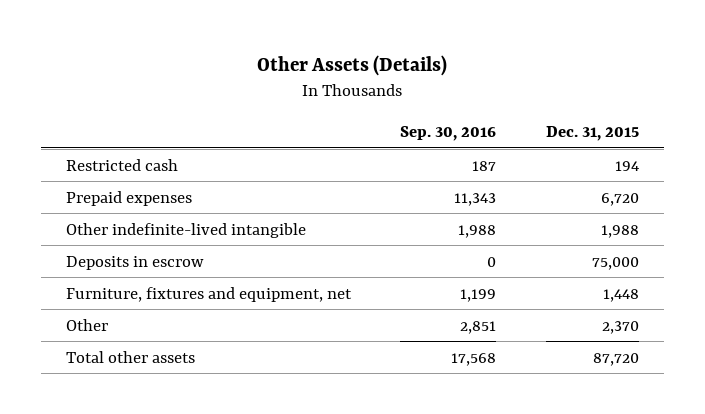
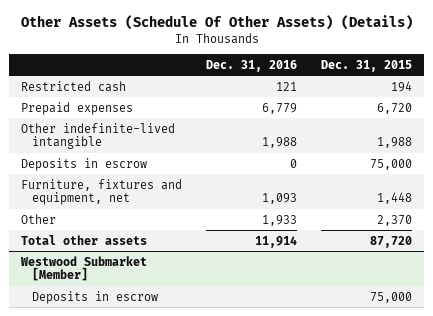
- Other Assets (Details)
+ Other Assets (Schedule Of Other Assets) (Details)
- | Sep. 30, 2016 | Dec. 31, 2015
+ | Dec. 31, 2016 | Dec. 31, 2015
+ Westwood Submarket [Member]
+ Deposits in escrow | | 75,000

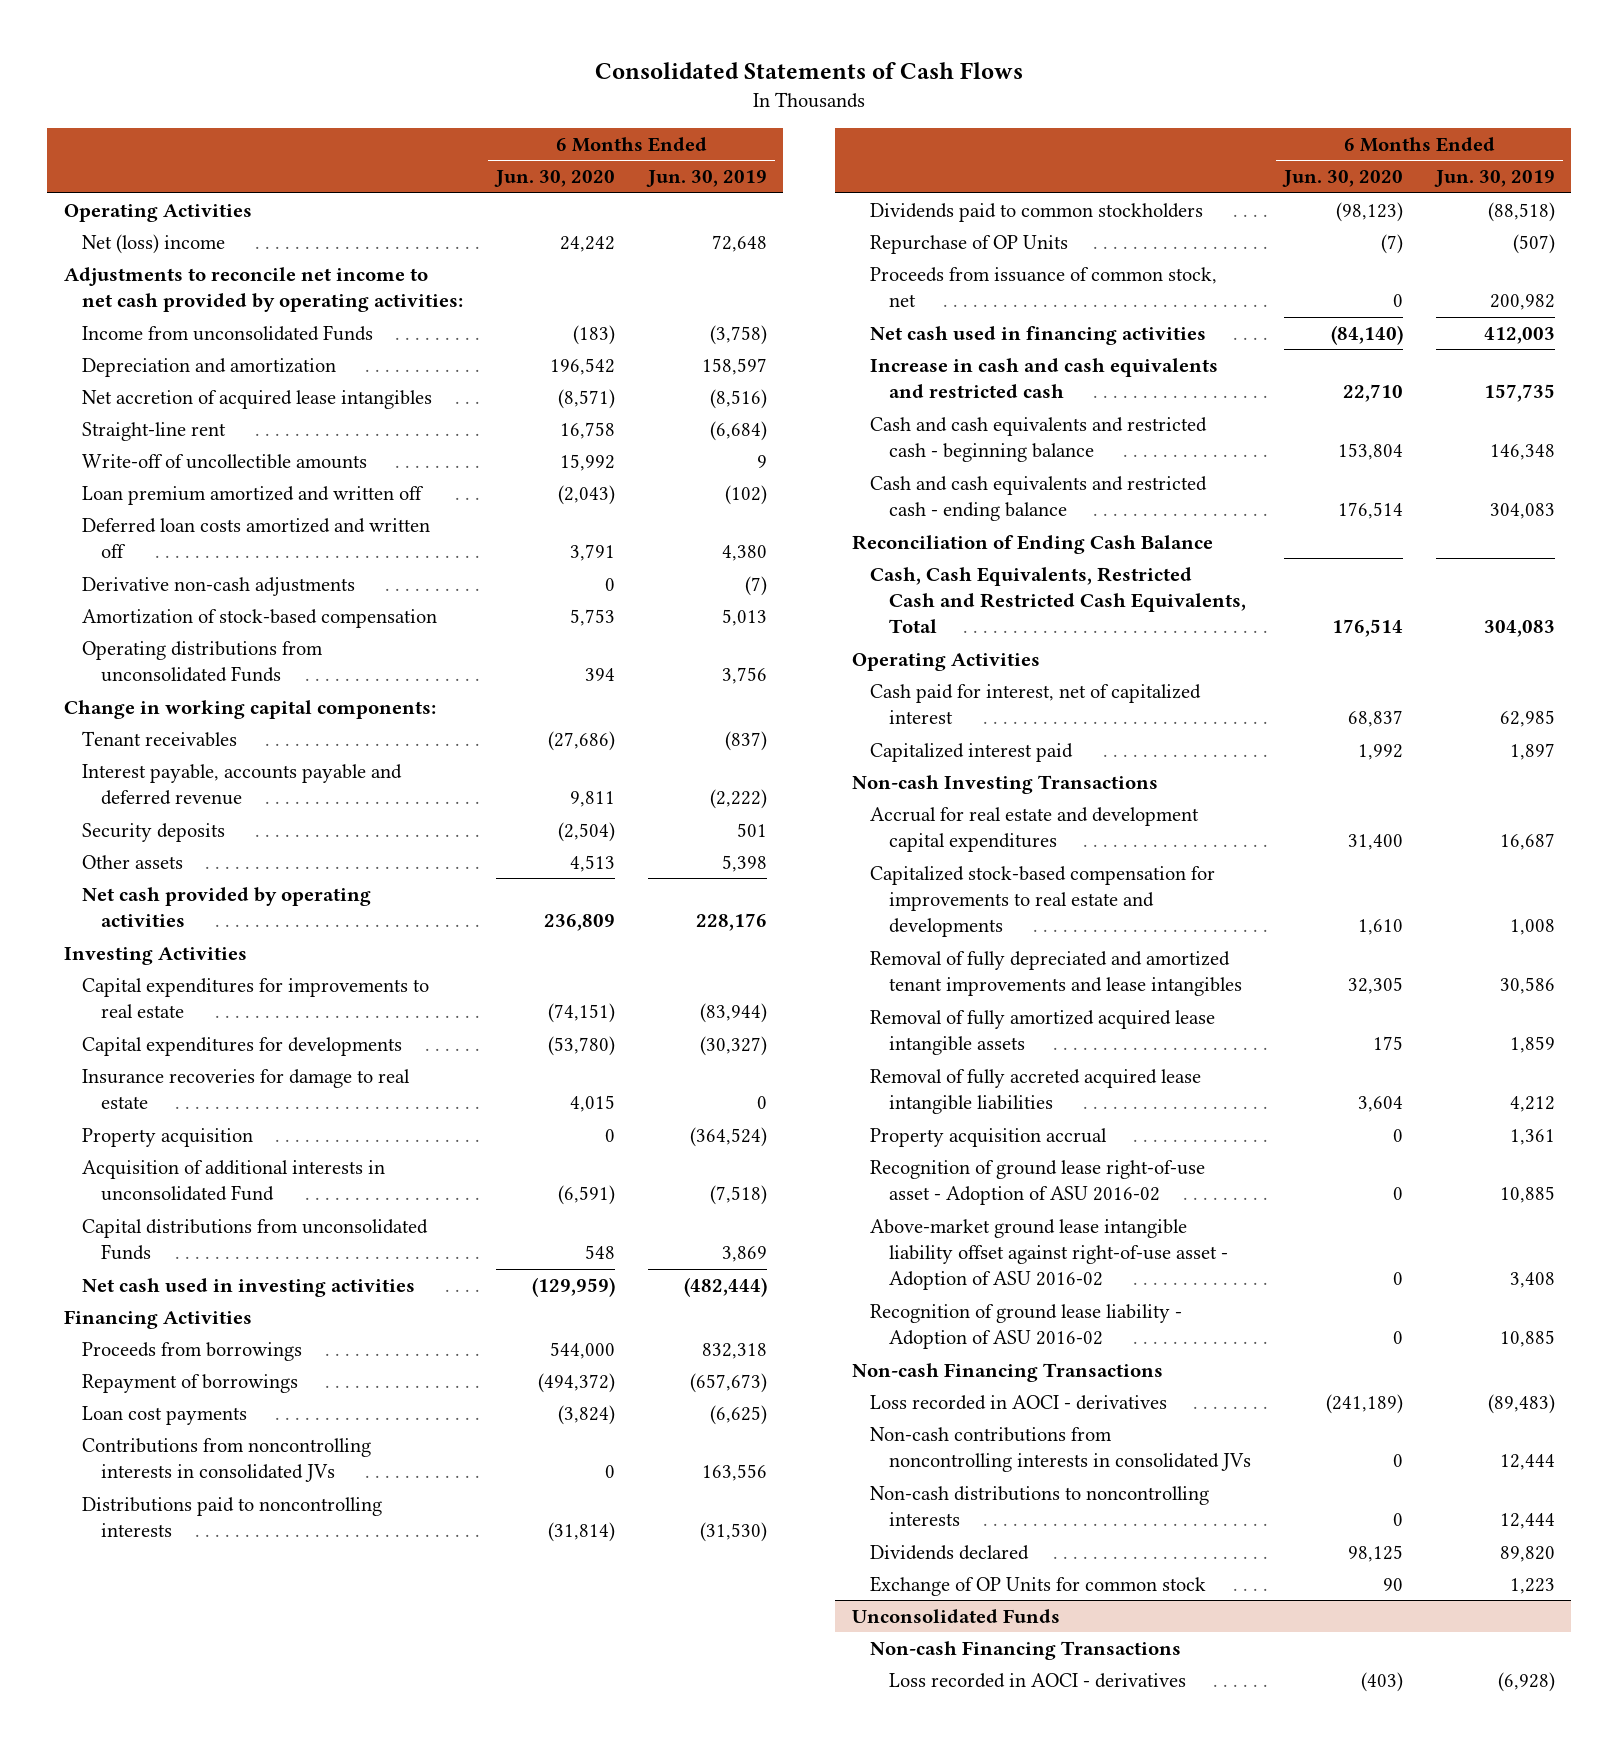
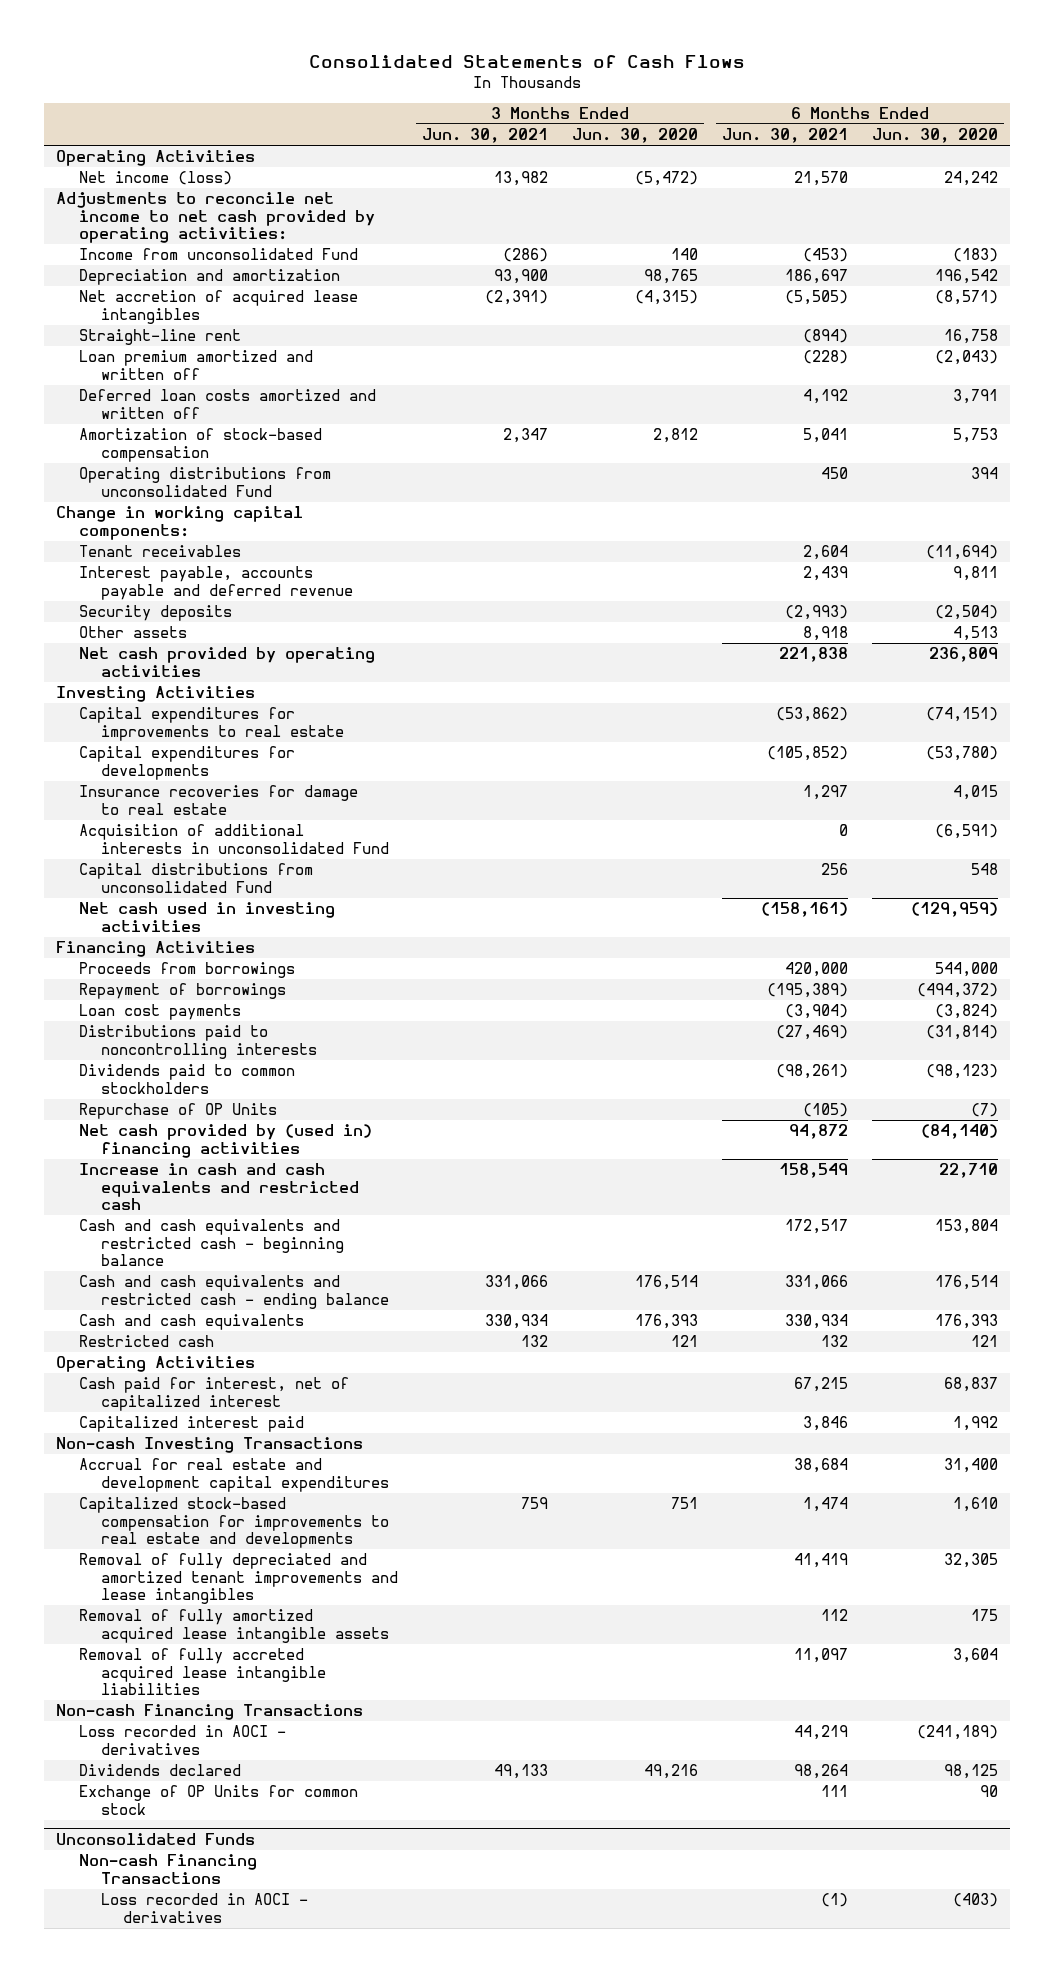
- | 6 Months Ended Jun. 30, 2020 | 6 Months Ended Jun. 30, 2019
+ | 3 Months Ended Jun. 30, 2021 | 3 Months Ended Jun. 30, 2020 | 6 Months Ended Jun. 30, 2021 | 6 Months Ended Jun. 30, 2020
- Net (loss) income | 24,242 | 72,648
+ Net income (loss) | 13,982 | (5,472) | 21,570 | 24,242
- Income from unconsolidated Funds | (183) | (3,758)
+ Income from unconsolidated Fund | (286) | 140 | (453) | (183)
- Write-off of uncollectible amounts | 15,992 | 9
- Derivative non-cash adjustments | 0 | (7)
- Operating distributions from unconsolidated Funds | 394 | 3,756
+ Operating distributions from unconsolidated Fund | | | 450 | 394
- Tenant receivables | (27,686) | (837)
+ Tenant receivables | | | 2,604 | (11,694)
- Property acquisition | 0 | (364,524)
- Capital distributions from unconsolidated Funds | 548 | 3,869
+ Capital distributions from unconsolidated Fund | | | 256 | 548
- Contributions from noncontrolling interests in consolidated JVs | 0 | 163,556
- Proceeds from issuance of common stock, net | 0 | 200,982
- Net cash used in financing activities | (84,140) | 412,003
+ Net cash provided by (used in) financing activities | | | 94,872 | (84,140)
- Reconciliation of Ending Cash Balance
- Cash, Cash Equivalents, Restricted Cash and Restricted Cash Equivalents, Total | 176,514 | 304,083
+ Cash and cash equivalents | 330,934 | 176,393 | 330,934 | 176,393
+ Restricted cash | 132 | 121 | 132 | 121
- Property acquisition accrual | 0 | 1,361
- Recognition of ground lease right-of-use asset - Adoption of ASU 2016-02 | 0 | 10,885
- Above-market ground lease intangible liability offset against right-of-use asset - Adoption of ASU 2016-02 | 0 | 3,408
- Recognition of ground lease liability - Adoption of ASU 2016-02 | 0 | 10,885
- Non-cash contributions from noncontrolling interests in consolidated JVs | 0 | 12,444
- Non-cash distributions to noncontrolling interests | 0 | 12,444

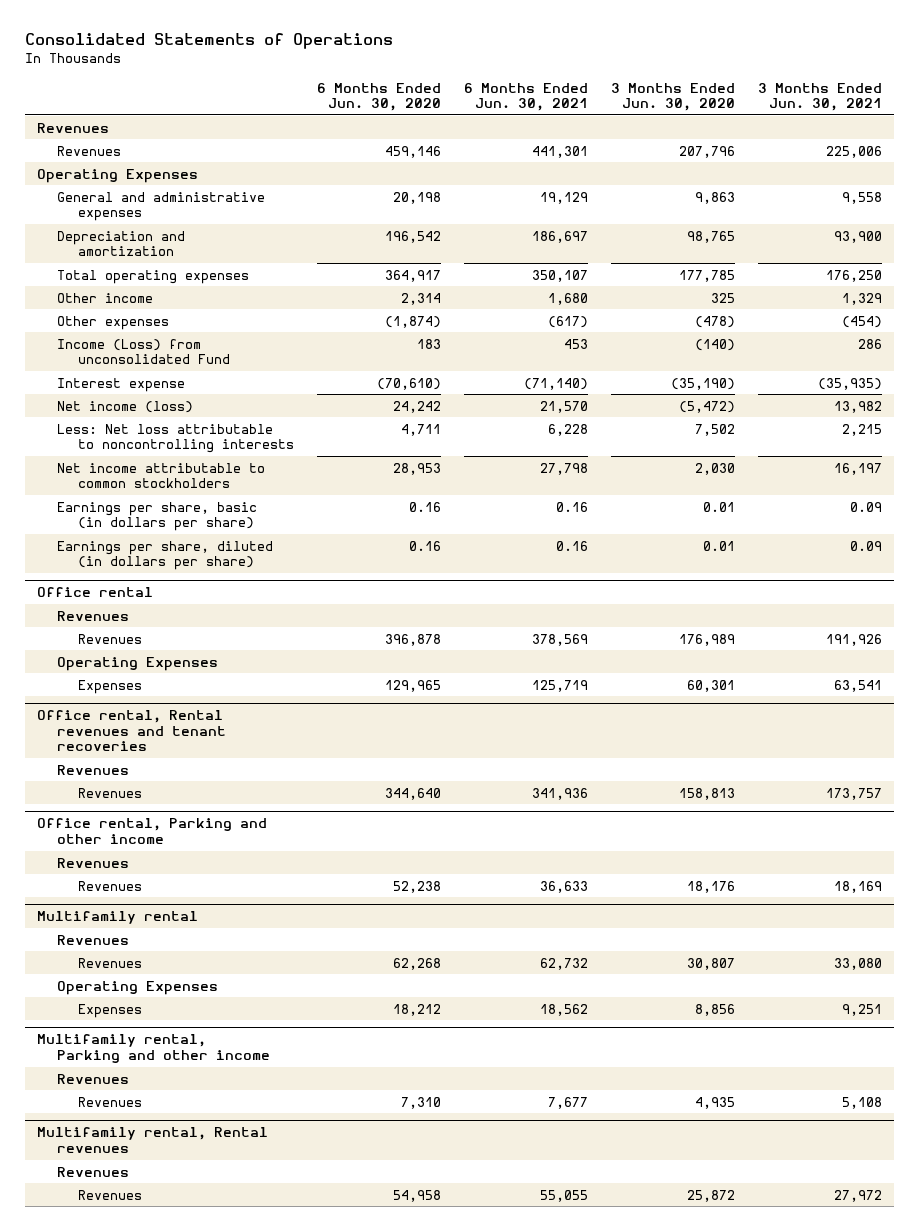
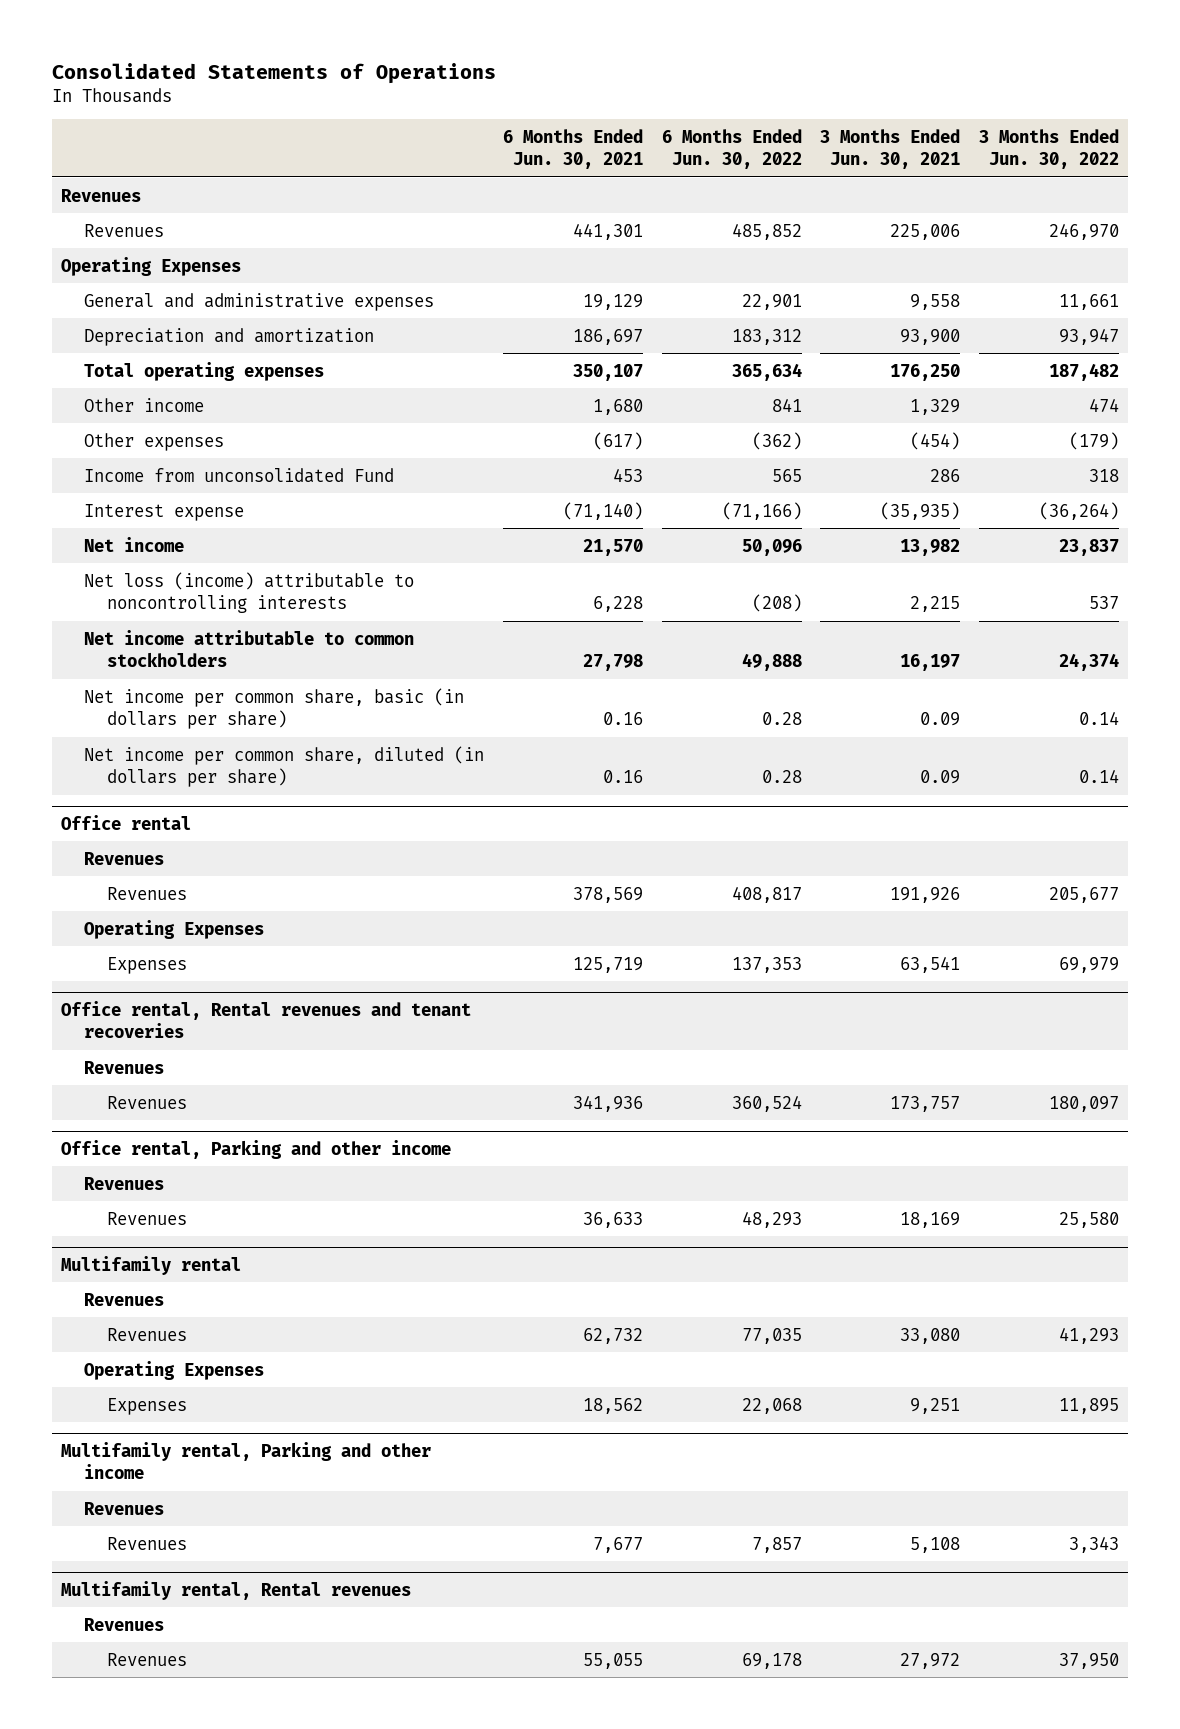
- | 6 Months Ended Jun. 30, 2020 | 6 Months Ended Jun. 30, 2021 | 3 Months Ended Jun. 30, 2020 | 3 Months Ended Jun. 30, 2021
+ | 6 Months Ended Jun. 30, 2021 | 6 Months Ended Jun. 30, 2022 | 3 Months Ended Jun. 30, 2021 | 3 Months Ended Jun. 30, 2022
- Income (Loss) from unconsolidated Fund | 183 | 453 | (140) | 286
+ Income from unconsolidated Fund | 453 | 565 | 286 | 318
- Net income (loss) | 24,242 | 21,570 | (5,472) | 13,982
- Less: Net loss attributable to noncontrolling interests | 4,711 | 6,228 | 7,502 | 2,215
+ Net income | 21,570 | 50,096 | 13,982 | 23,837
+ Net loss (income) attributable to noncontrolling interests | 6,228 | (208) | 2,215 | 537
- Earnings per share, basic (in dollars per share) | 0.16 | 0.16 | 0.01 | 0.09
- Earnings per share, diluted (in dollars per share) | 0.16 | 0.16 | 0.01 | 0.09
+ Net income per common share, basic (in dollars per share) | 0.16 | 0.28 | 0.09 | 0.14
+ Net income per common share, diluted (in dollars per share) | 0.16 | 0.28 | 0.09 | 0.14

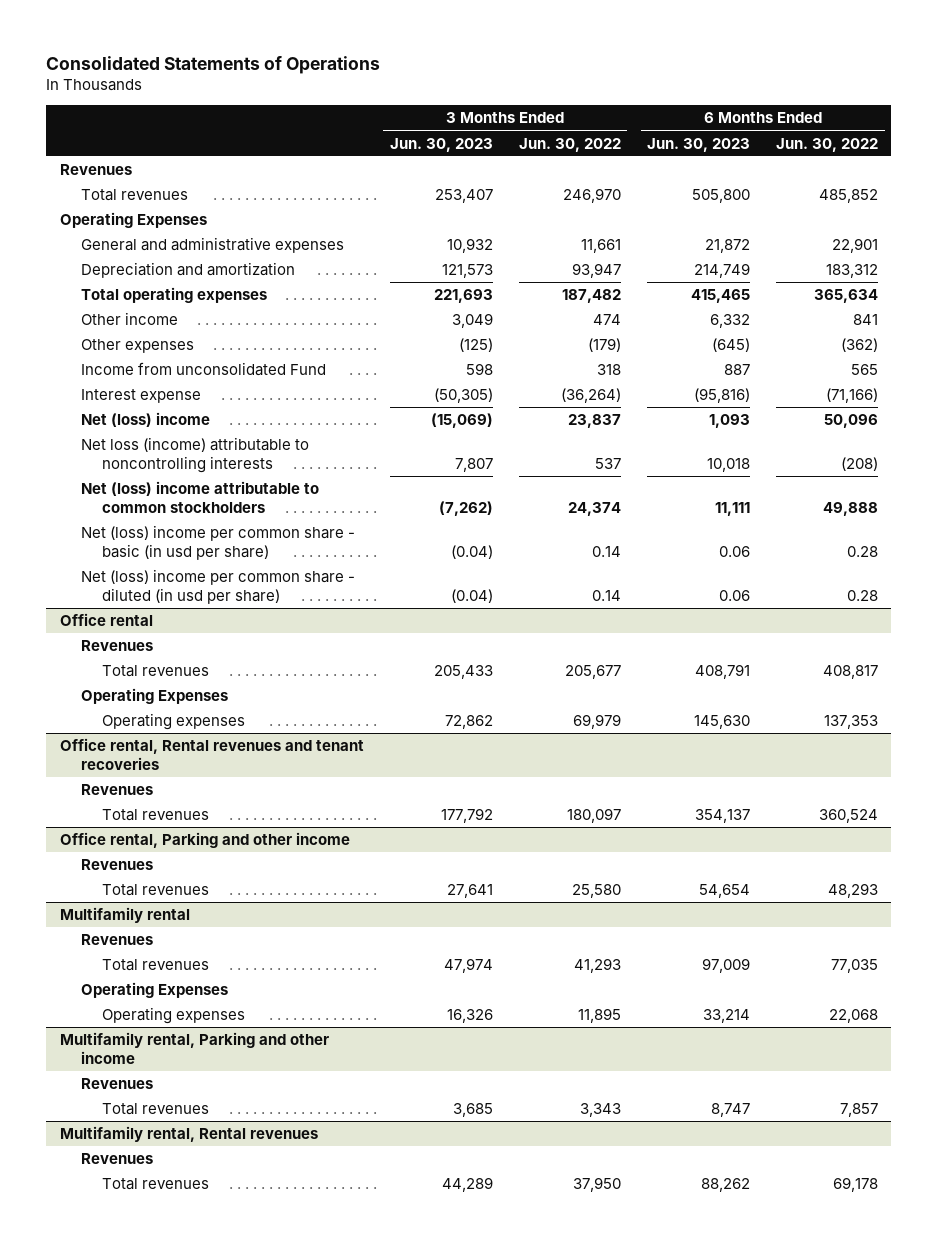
- | 6 Months Ended Jun. 30, 2021 | 6 Months Ended Jun. 30, 2022 | 3 Months Ended Jun. 30, 2021 | 3 Months Ended Jun. 30, 2022
+ | 3 Months Ended Jun. 30, 2023 | 3 Months Ended Jun. 30, 2022 | 6 Months Ended Jun. 30, 2023 | 6 Months Ended Jun. 30, 2022
- Revenues | 441,301 | 485,852 | 225,006 | 246,970
+ Total revenues | 253,407 | 246,970 | 505,800 | 485,852
- Net income | 21,570 | 50,096 | 13,982 | 23,837
+ Net (loss) income | (15,069) | 23,837 | 1,093 | 50,096
- Net income attributable to common stockholders | 27,798 | 49,888 | 16,197 | 24,374
- Net income per common share, basic (in dollars per share) | 0.16 | 0.28 | 0.09 | 0.14
- Net income per common share, diluted (in dollars per share) | 0.16 | 0.28 | 0.09 | 0.14
+ Net (loss) income attributable to common stockholders | (7,262) | 24,374 | 11,111 | 49,888
+ Net (loss) income per common share - basic (in usd per share) | (0.04) | 0.14 | 0.06 | 0.28
+ Net (loss) income per common share - diluted (in usd per share) | (0.04) | 0.14 | 0.06 | 0.28
@ Office rental
- Revenues | 378,569 | 408,817 | 191,926 | 205,677
+ Total revenues | 205,433 | 205,677 | 408,791 | 408,817
- Expenses | 125,719 | 137,353 | 63,541 | 69,979
+ Operating expenses | 72,862 | 69,979 | 145,630 | 137,353
@ Office rental, Rental revenues and tenant recoveries
- Revenues | 341,936 | 360,524 | 173,757 | 180,097
+ Total revenues | 177,792 | 180,097 | 354,137 | 360,524
@ Office rental, Parking and other income
- Revenues | 36,633 | 48,293 | 18,169 | 25,580
+ Total revenues | 27,641 | 25,580 | 54,654 | 48,293
@ Multifamily rental
- Revenues | 62,732 | 77,035 | 33,080 | 41,293
+ Total revenues | 47,974 | 41,293 | 97,009 | 77,035
- Expenses | 18,562 | 22,068 | 9,251 | 11,895
+ Operating expenses | 16,326 | 11,895 | 33,214 | 22,068
@ Multifamily rental, Parking and other income
- Revenues | 7,677 | 7,857 | 5,108 | 3,343
+ Total revenues | 3,685 | 3,343 | 8,747 | 7,857
@ Multifamily rental, Rental revenues
- Revenues | 55,055 | 69,178 | 27,972 | 37,950
+ Total revenues | 44,289 | 37,950 | 88,262 | 69,178

